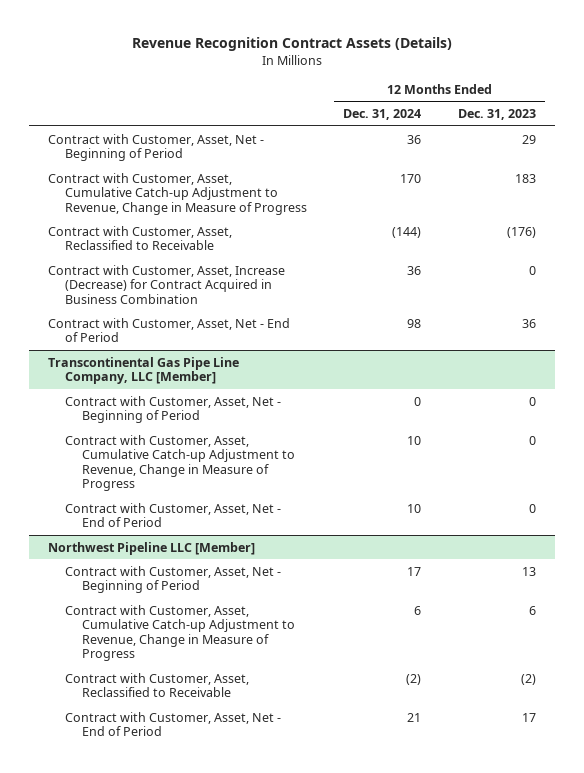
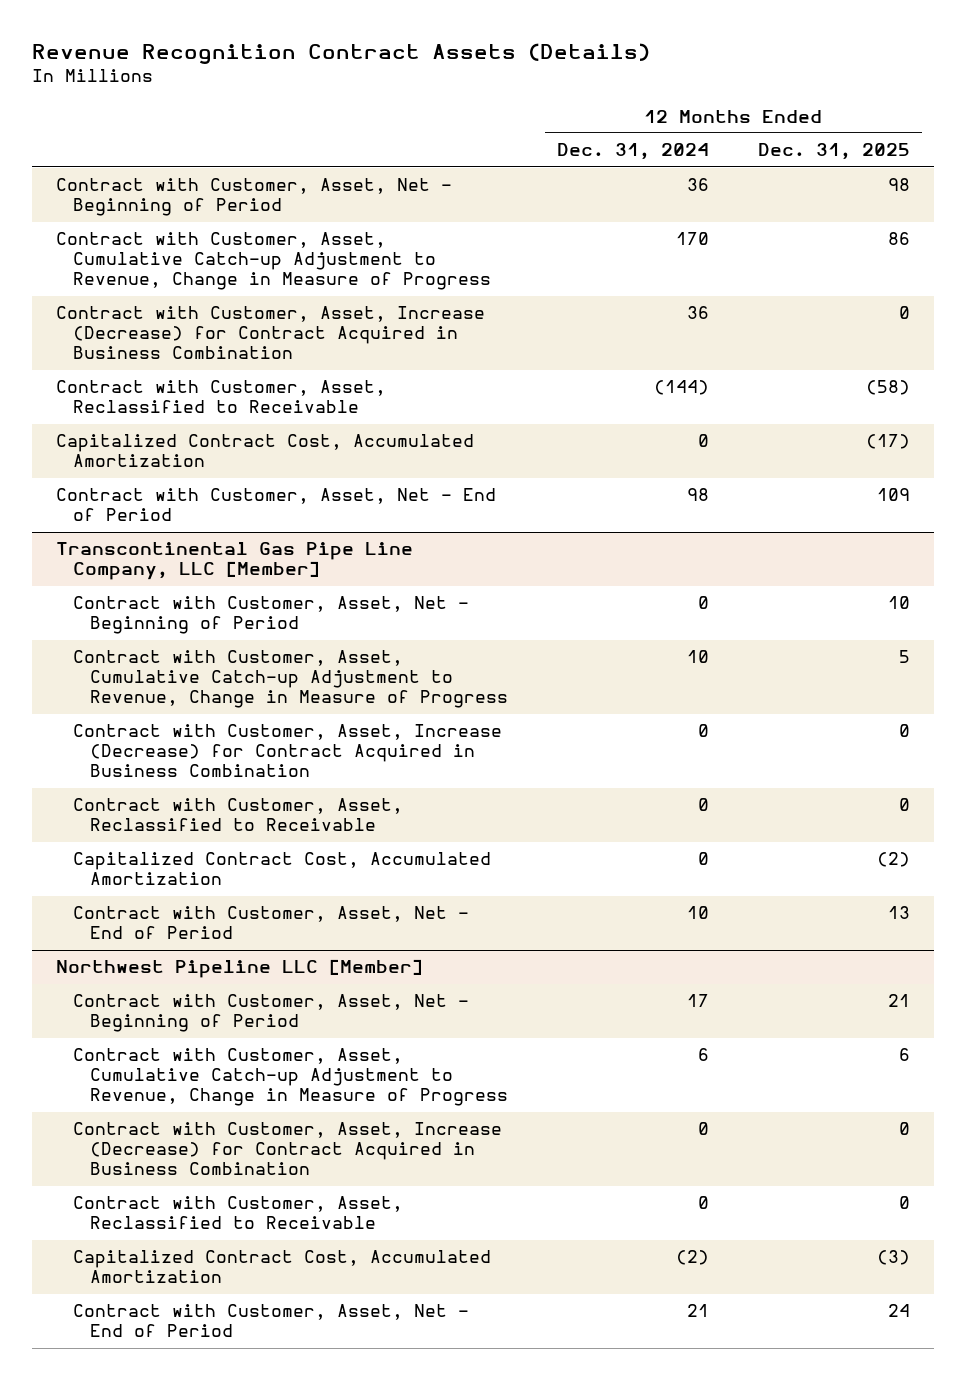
- | 12 Months Ended Dec. 31, 2024 | 12 Months Ended Dec. 31, 2023
+ | 12 Months Ended Dec. 31, 2024 | 12 Months Ended Dec. 31, 2025
moved down: Contract with Customer, Asset, Reclassified to Receivable | (144) | (58)
+ Capitalized Contract Cost, Accumulated Amortization | 0 | (17)
@ Transcontinental Gas Pipe Line Company, LLC [Member]
+ Contract with Customer, Asset, Increase (Decrease) for Contract Acquired in Business Combination | 0 | 0
+ Contract with Customer, Asset, Reclassified to Receivable | 0 | 0
+ Capitalized Contract Cost, Accumulated Amortization | 0 | (2)
@ Northwest Pipeline LLC [Member]
- Contract with Customer, Asset, Reclassified to Receivable | (2) | (2)
+ Contract with Customer, Asset, Increase (Decrease) for Contract Acquired in Business Combination | 0 | 0
+ Contract with Customer, Asset, Reclassified to Receivable | 0 | 0
+ Capitalized Contract Cost, Accumulated Amortization | (2) | (3)

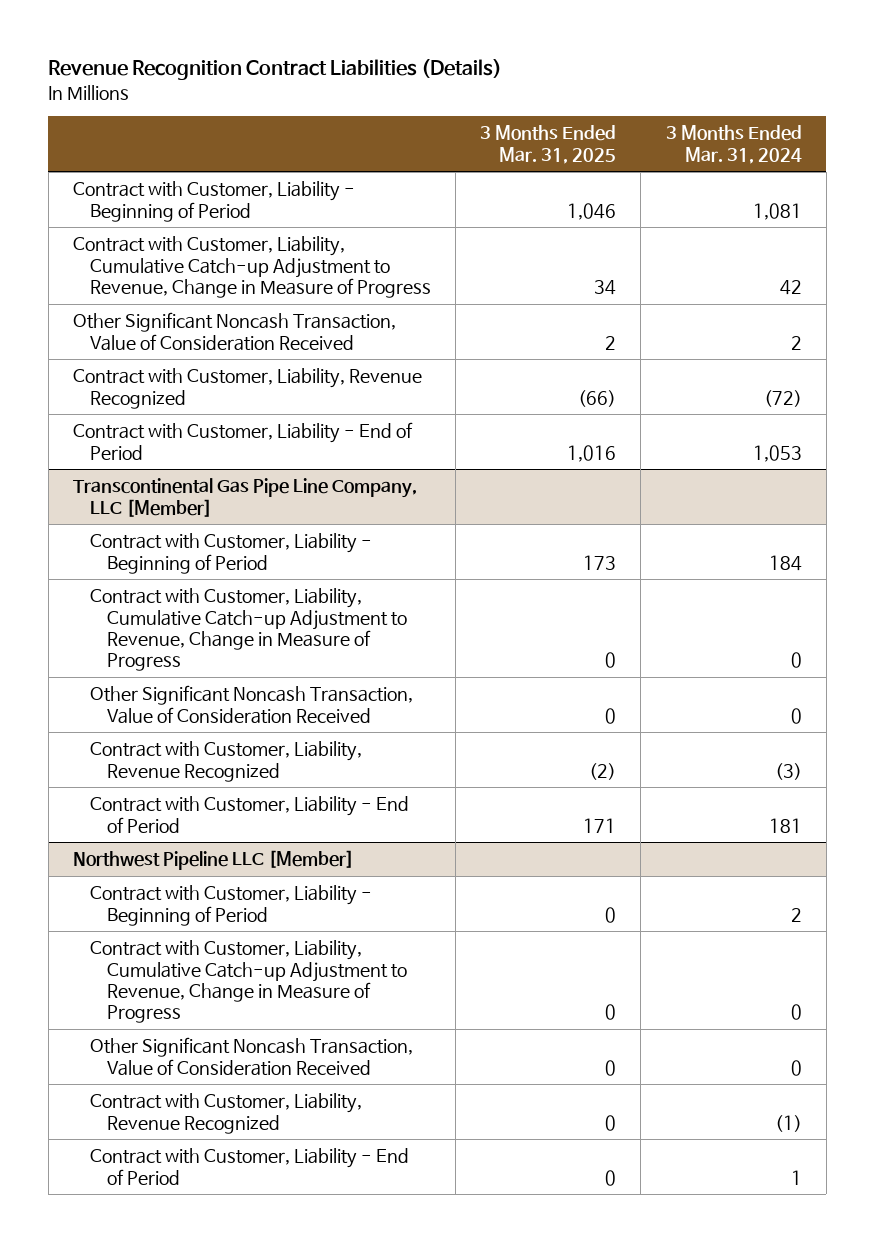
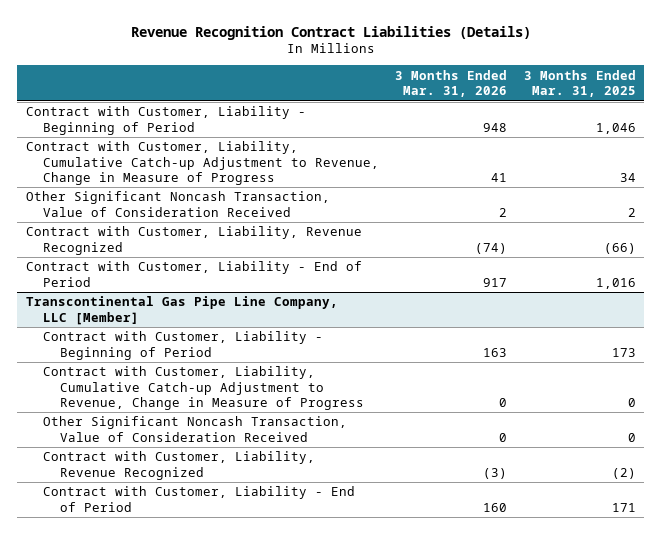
- | 3 Months Ended Mar. 31, 2025 | 3 Months Ended Mar. 31, 2024
+ | 3 Months Ended Mar. 31, 2026 | 3 Months Ended Mar. 31, 2025
- Northwest Pipeline LLC [Member]
- Contract with Customer, Liability - Beginning of Period | 0 | 2
- Contract with Customer, Liability, Cumulative Catch-up Adjustment to Revenue, Change in Measure of Progress | 0 | 0
- Other Significant Noncash Transaction, Value of Consideration Received | 0 | 0
- Contract with Customer, Liability, Revenue Recognized | 0 | (1)
- Contract with Customer, Liability - End of Period | 0 | 1

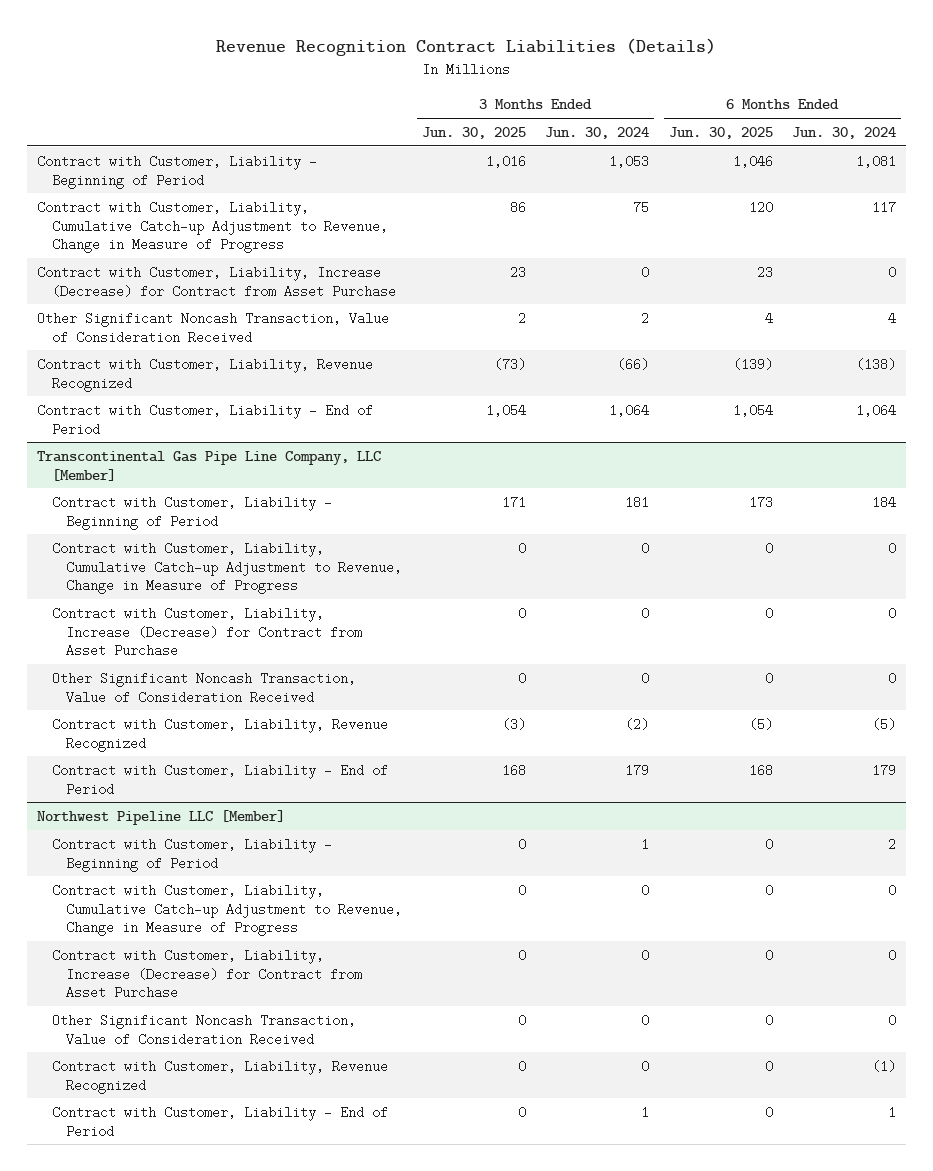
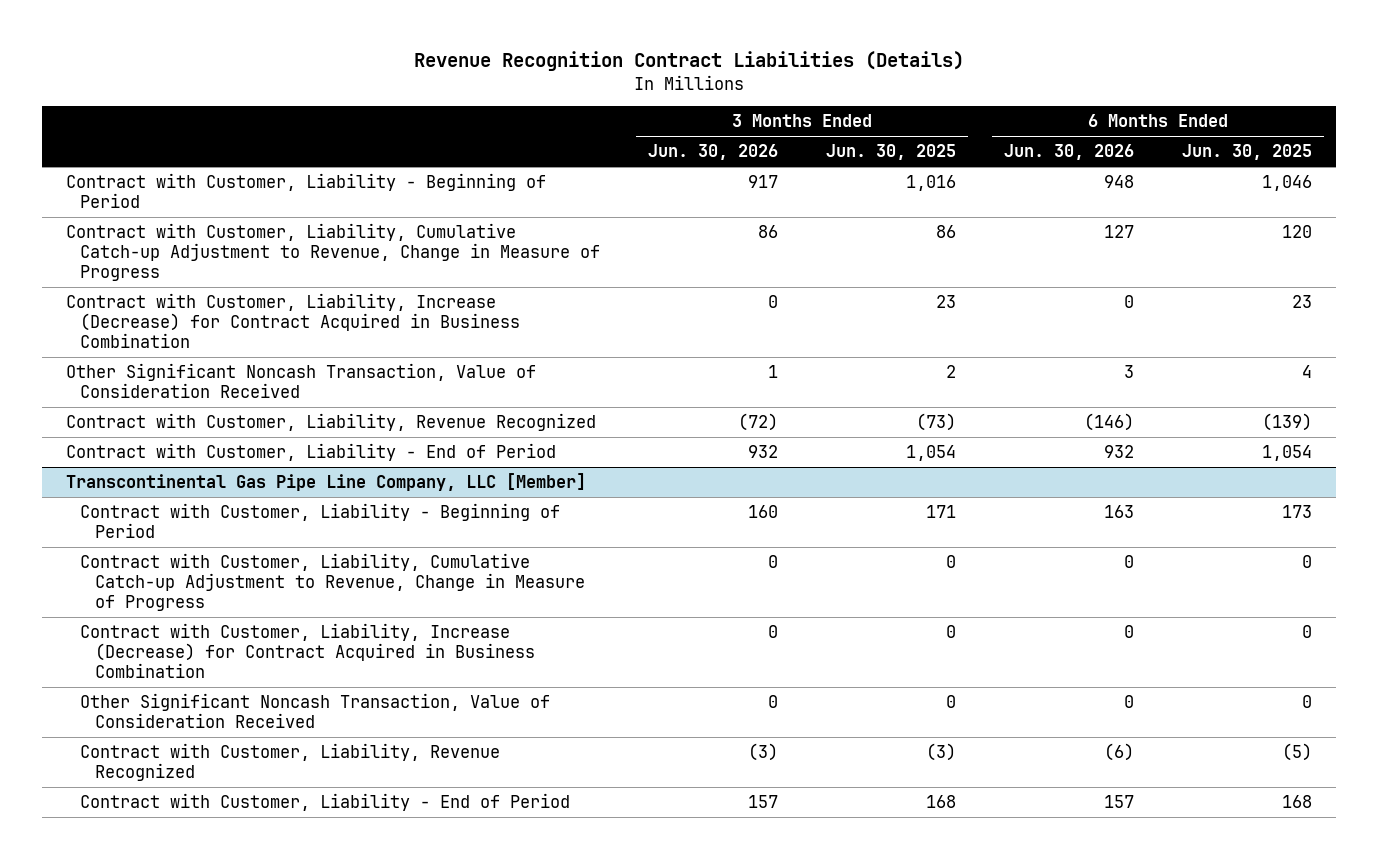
- | 3 Months Ended Jun. 30, 2025 | 3 Months Ended Jun. 30, 2024 | 6 Months Ended Jun. 30, 2025 | 6 Months Ended Jun. 30, 2024
+ | 3 Months Ended Jun. 30, 2026 | 3 Months Ended Jun. 30, 2025 | 6 Months Ended Jun. 30, 2026 | 6 Months Ended Jun. 30, 2025
- Contract with Customer, Liability, Increase (Decrease) for Contract from Asset Purchase | 23 | 0 | 23 | 0
+ Contract with Customer, Liability, Increase (Decrease) for Contract Acquired in Business Combination | 0 | 23 | 0 | 23
@ Transcontinental Gas Pipe Line Company, LLC [Member]
- Contract with Customer, Liability, Increase (Decrease) for Contract from Asset Purchase | 0 | 0 | 0 | 0
+ Contract with Customer, Liability, Increase (Decrease) for Contract Acquired in Business Combination | 0 | 0 | 0 | 0
- Northwest Pipeline LLC [Member]
- Contract with Customer, Liability - Beginning of Period | 0 | 1 | 0 | 2
- Contract with Customer, Liability, Cumulative Catch-up Adjustment to Revenue, Change in Measure of Progress | 0 | 0 | 0 | 0
- Contract with Customer, Liability, Increase (Decrease) for Contract from Asset Purchase | 0 | 0 | 0 | 0
- Other Significant Noncash Transaction, Value of Consideration Received | 0 | 0 | 0 | 0
- Contract with Customer, Liability, Revenue Recognized | 0 | 0 | 0 | (1)
- Contract with Customer, Liability - End of Period | 0 | 1 | 0 | 1

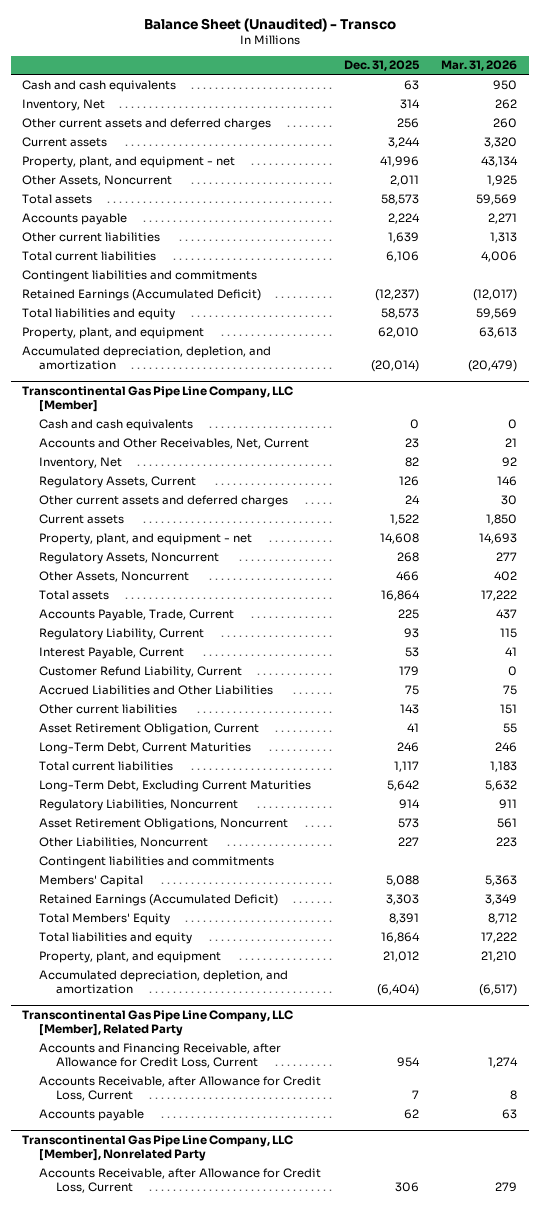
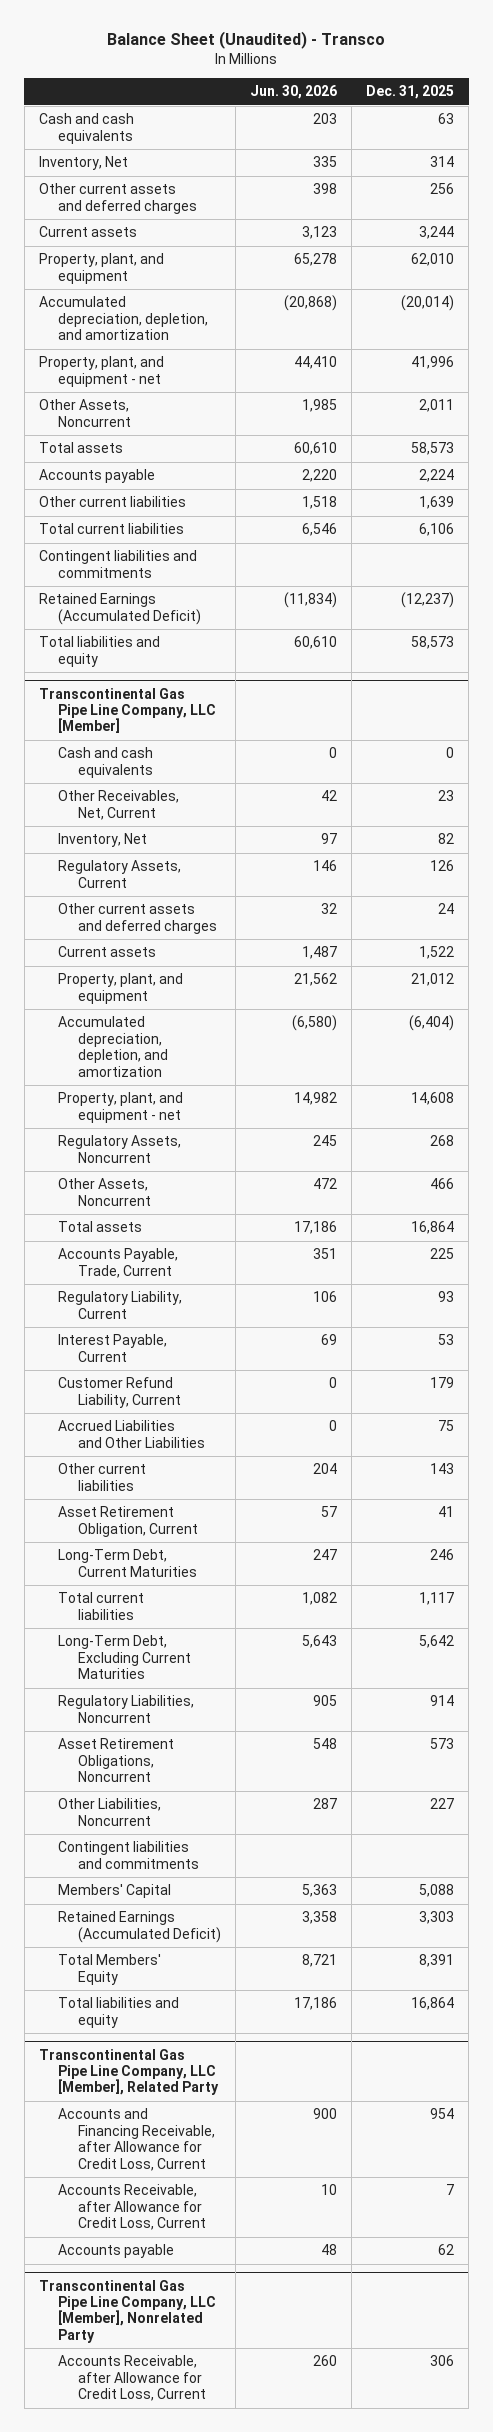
- | Dec. 31, 2025 | Mar. 31, 2026
+ | Jun. 30, 2026 | Dec. 31, 2025
moved up: Property, plant, and equipment | 65,278 | 62,010
moved up: Accumulated depreciation, depletion, and amortization | (20,868) | (20,014)
@ Transcontinental Gas Pipe Line Company, LLC [Member]
- Accounts and Other Receivables, Net, Current | 23 | 21
+ Other Receivables, Net, Current | 42 | 23
moved up: Property, plant, and equipment | 21,562 | 21,012
moved up: Accumulated depreciation, depletion, and amortization | (6,580) | (6,404)

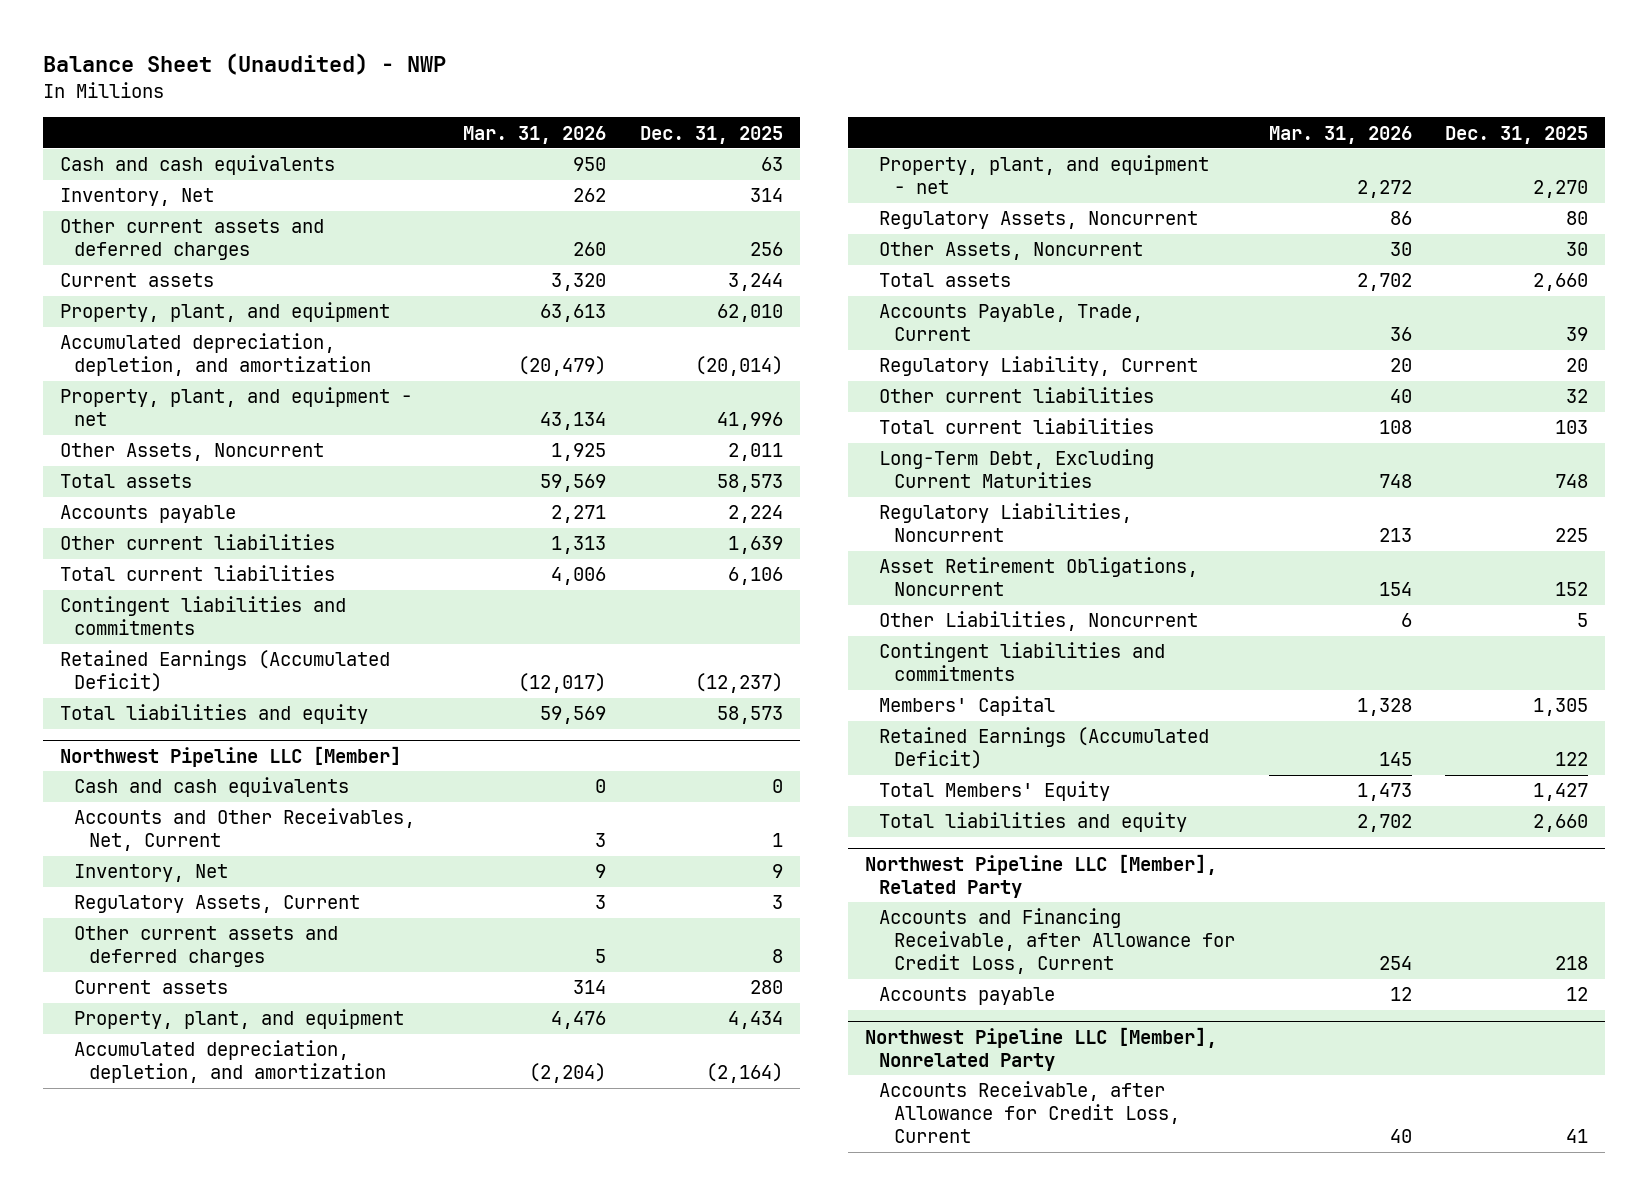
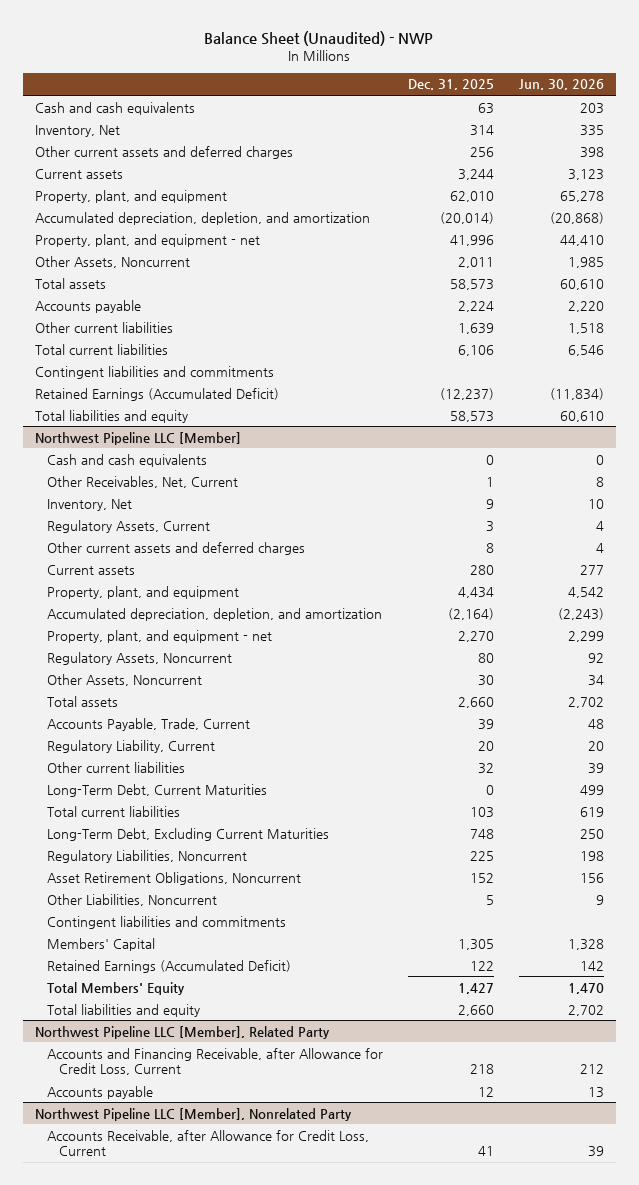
- | Mar. 31, 2026 | Dec. 31, 2025
+ | Dec. 31, 2025 | Jun. 30, 2026
@ Northwest Pipeline LLC [Member]
- Accounts and Other Receivables, Net, Current | 3 | 1
+ Other Receivables, Net, Current | 1 | 8
+ Long-Term Debt, Current Maturities | 0 | 499

